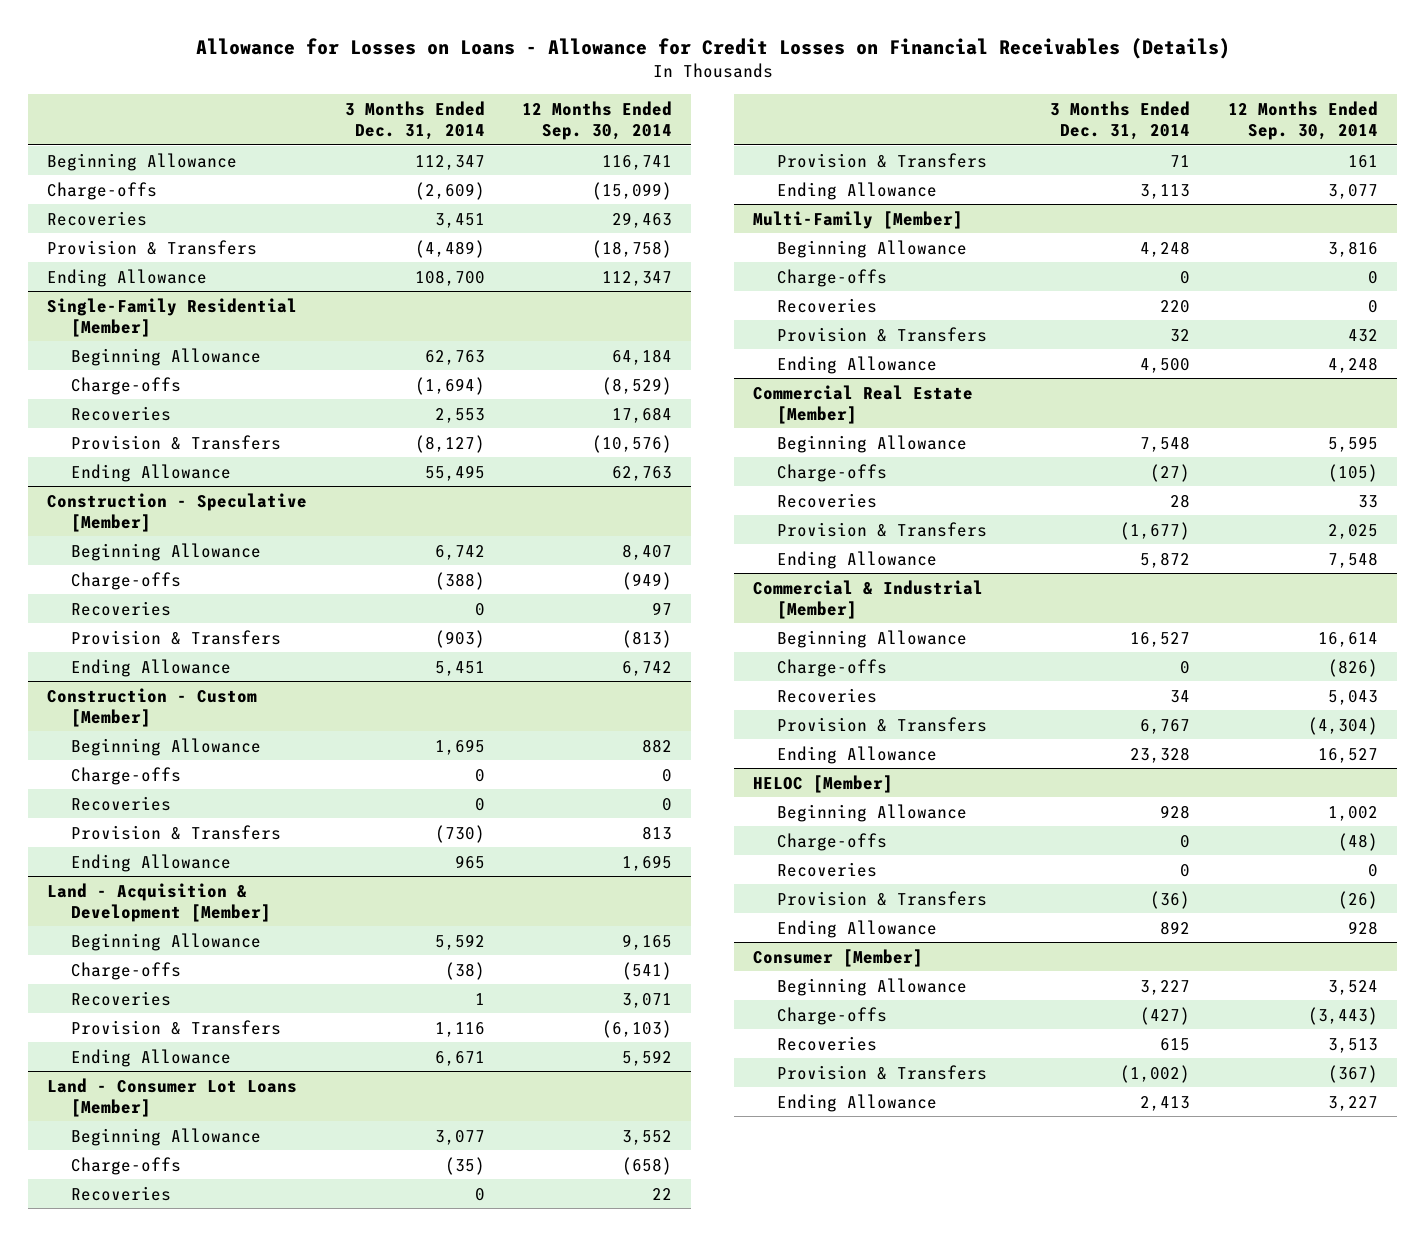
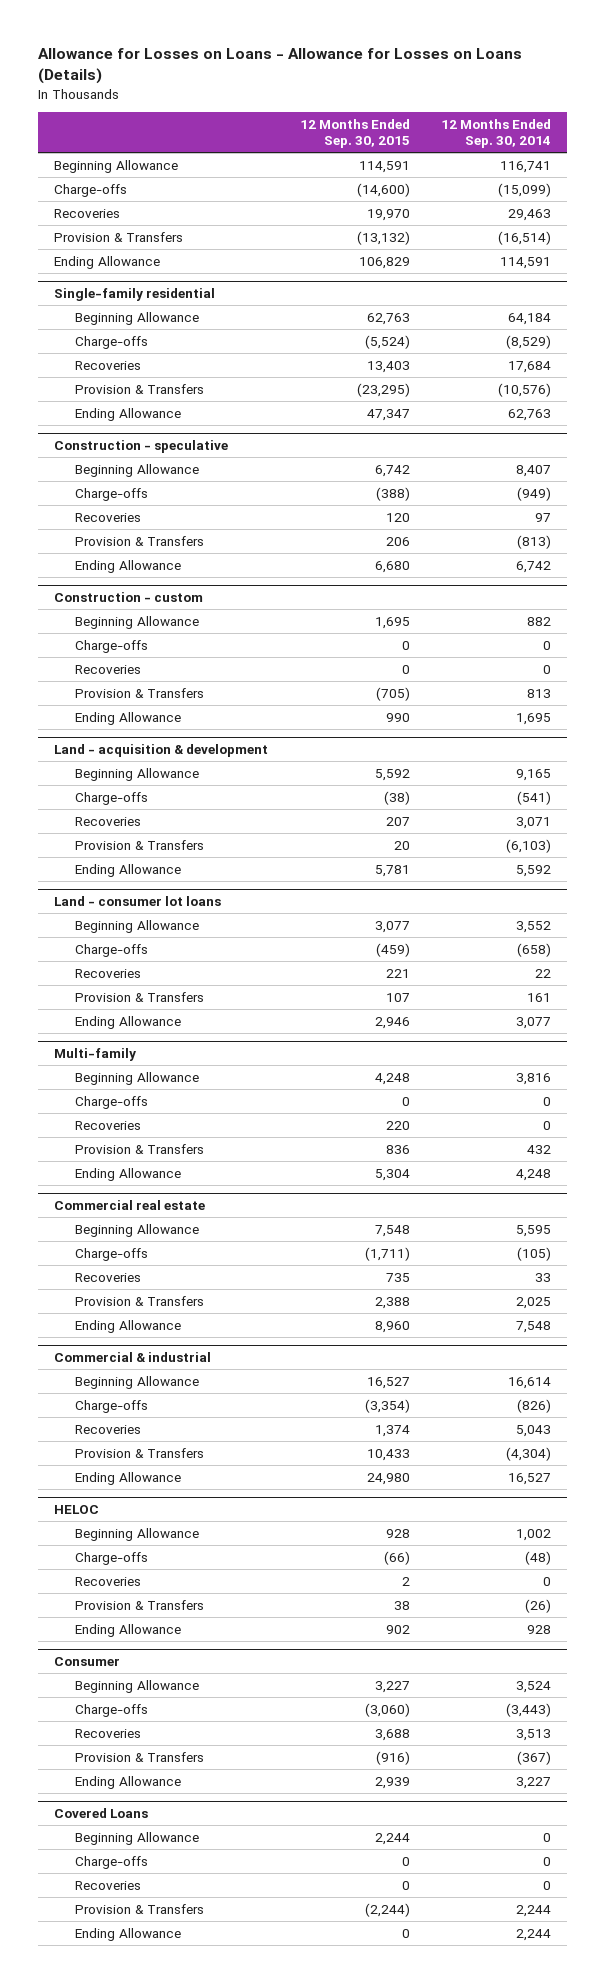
- Allowance for Losses on Loans - Allowance for Credit Losses on Financial Receivables (Details)
+ Allowance for Losses on Loans - Allowance for Losses on Loans (Details)
- | 3 Months Ended Dec. 31, 2014 | 12 Months Ended Sep. 30, 2014
+ | 12 Months Ended Sep. 30, 2015 | 12 Months Ended Sep. 30, 2014
- Provision & Transfers | (4,489) | (18,758)
- Ending Allowance | 108,700 | 112,347
- Single-Family Residential [Member]
+ Provision & Transfers | (13,132) | (16,514)
+ Ending Allowance | 106,829 | 114,591
+ Single-family residential
- Construction - Speculative [Member]
+ Construction - speculative
- Construction - Custom [Member]
+ Construction - custom
- Land - Acquisition & Development [Member]
+ Land - acquisition & development
- Land - Consumer Lot Loans [Member]
+ Land - consumer lot loans
- Multi-Family [Member]
+ Multi-family
- Commercial Real Estate [Member]
+ Commercial real estate
- Commercial & Industrial [Member]
+ Commercial & industrial
- HELOC [Member]
+ HELOC
- Consumer [Member]
+ Consumer
+ Covered Loans
+ Beginning Allowance | 2,244 | 0
+ Charge-offs | 0 | 0
+ Recoveries | 0 | 0
+ Provision & Transfers | (2,244) | 2,244
+ Ending Allowance | 0 | 2,244

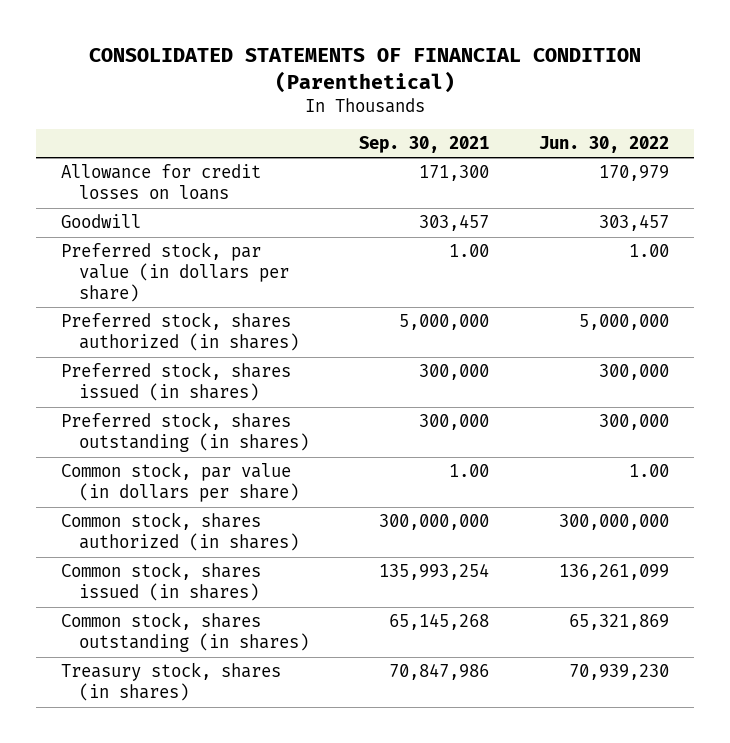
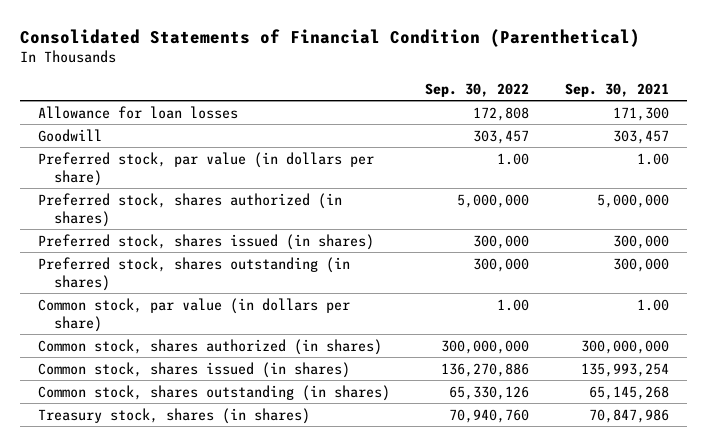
- CONSOLIDATED STATEMENTS OF FINANCIAL CONDITION (Parenthetical)
+ Consolidated Statements of Financial Condition (Parenthetical)
- | Sep. 30, 2021 | Jun. 30, 2022
+ | Sep. 30, 2022 | Sep. 30, 2021
- Allowance for credit losses on loans | 171,300 | 170,979
+ Allowance for loan losses | 172,808 | 171,300

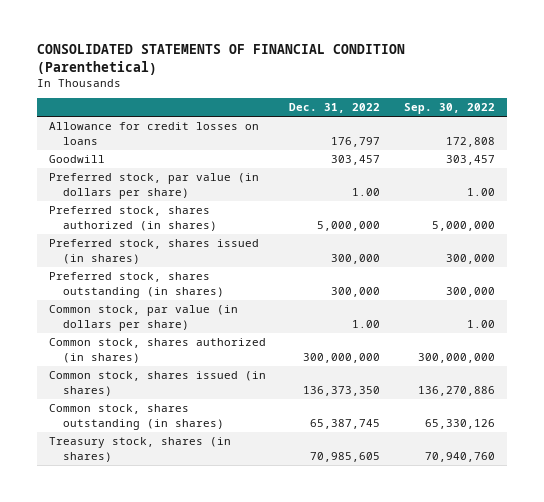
- Consolidated Statements of Financial Condition (Parenthetical)
+ CONSOLIDATED STATEMENTS OF FINANCIAL CONDITION (Parenthetical)
- | Sep. 30, 2022 | Sep. 30, 2021
+ | Dec. 31, 2022 | Sep. 30, 2022
- Allowance for loan losses | 172,808 | 171,300
+ Allowance for credit losses on loans | 176,797 | 172,808

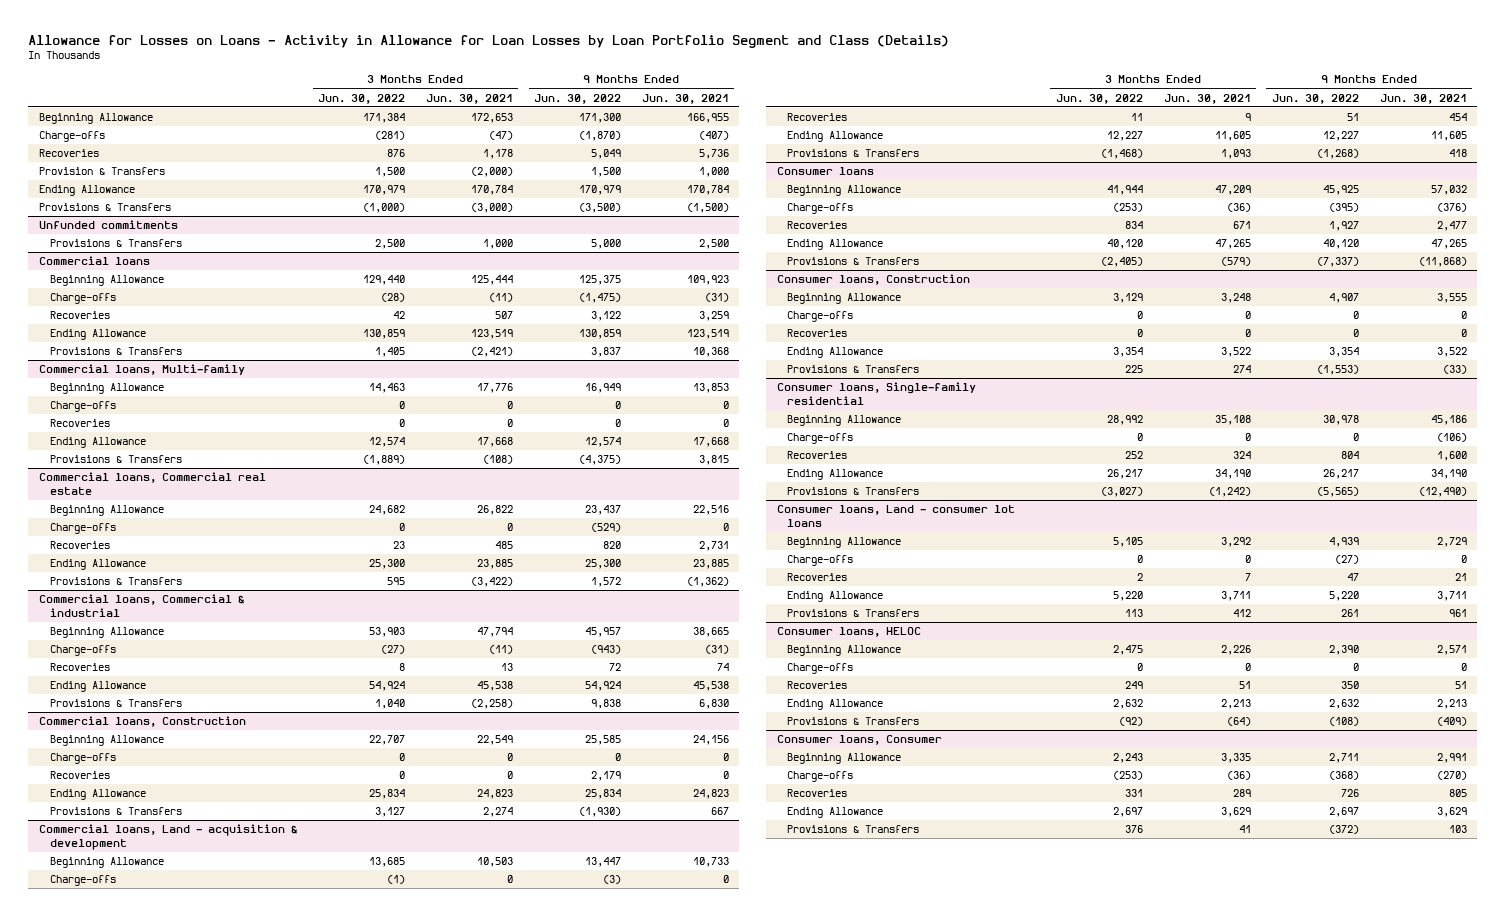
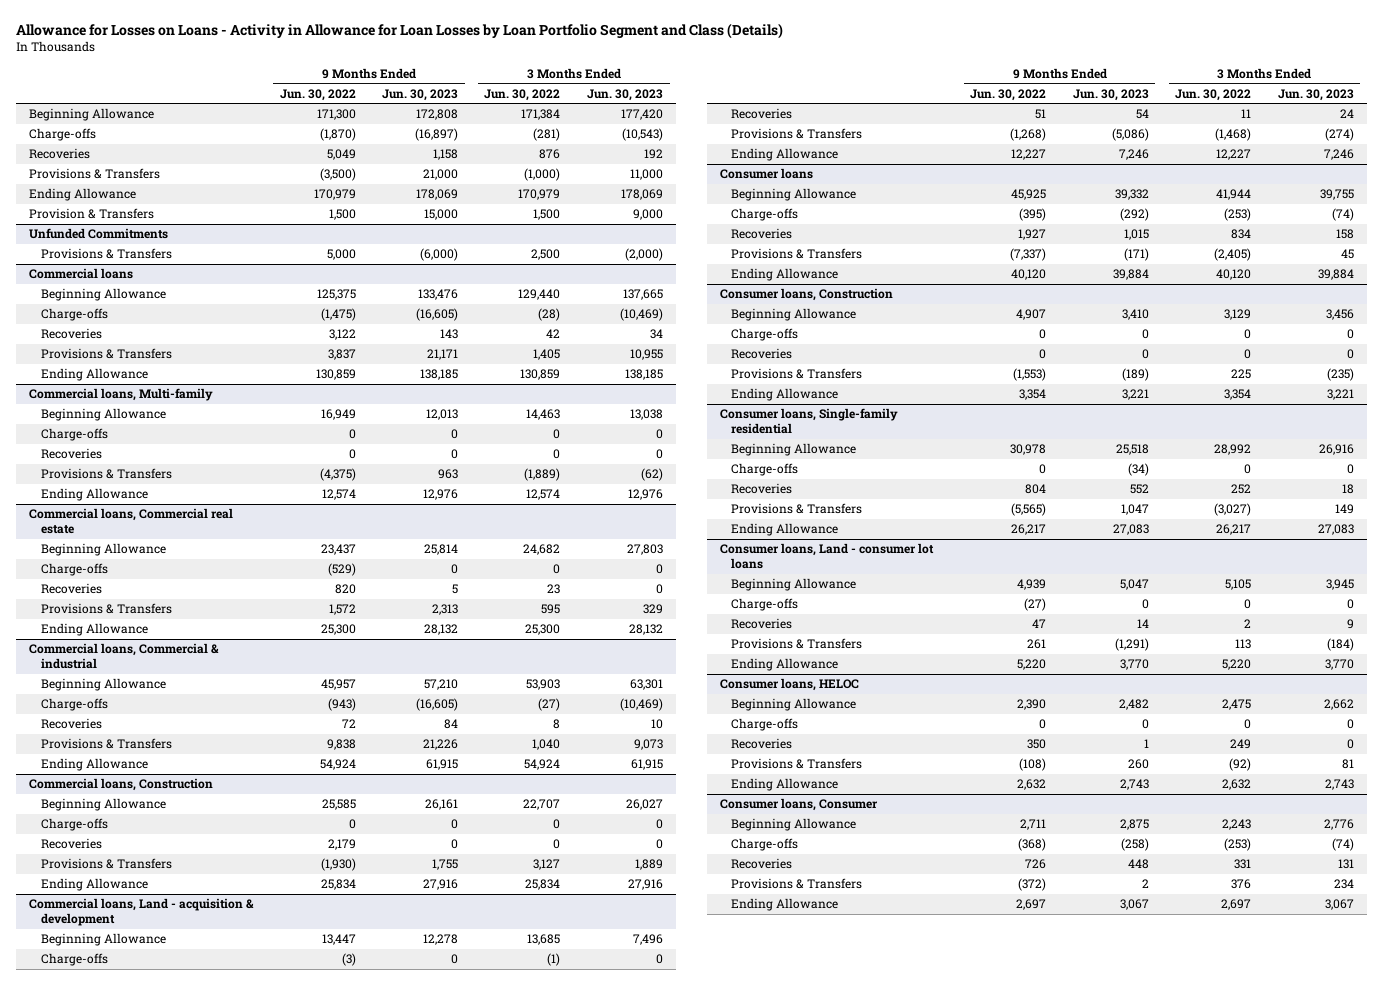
- | 3 Months Ended Jun. 30, 2022 | 3 Months Ended Jun. 30, 2021 | 9 Months Ended Jun. 30, 2022 | 9 Months Ended Jun. 30, 2021
+ | 9 Months Ended Jun. 30, 2022 | 9 Months Ended Jun. 30, 2023 | 3 Months Ended Jun. 30, 2022 | 3 Months Ended Jun. 30, 2023
- Unfunded commitments
moved down: Ending Allowance | 170,979 | 178,069 | 170,979 | 178,069
moved down: Provision & Transfers | 1,500 | 15,000 | 1,500 | 9,000
+ Unfunded Commitments
@ Commercial loans
moved down: Ending Allowance | 130,859 | 138,185 | 130,859 | 138,185
@ Commercial loans, Multi-family
moved down: Ending Allowance | 12,574 | 12,976 | 12,574 | 12,976
@ Commercial loans, Commercial real estate
moved down: Ending Allowance | 25,300 | 28,132 | 25,300 | 28,132
@ Commercial loans, Commercial & industrial
moved down: Ending Allowance | 54,924 | 61,915 | 54,924 | 61,915
@ Commercial loans, Construction
moved down: Ending Allowance | 25,834 | 27,916 | 25,834 | 27,916
@ Commercial loans, Land - acquisition & development
moved down: Ending Allowance | 12,227 | 7,246 | 12,227 | 7,246
@ Consumer loans
moved down: Ending Allowance | 40,120 | 39,884 | 40,120 | 39,884
@ Consumer loans, Construction
moved down: Ending Allowance | 3,354 | 3,221 | 3,354 | 3,221
@ Consumer loans, Single-family residential
moved down: Ending Allowance | 26,217 | 27,083 | 26,217 | 27,083
@ Consumer loans, Land - consumer lot loans
moved down: Ending Allowance | 5,220 | 3,770 | 5,220 | 3,770
@ Consumer loans, HELOC
moved down: Ending Allowance | 2,632 | 2,743 | 2,632 | 2,743
@ Consumer loans, Consumer
moved down: Ending Allowance | 2,697 | 3,067 | 2,697 | 3,067

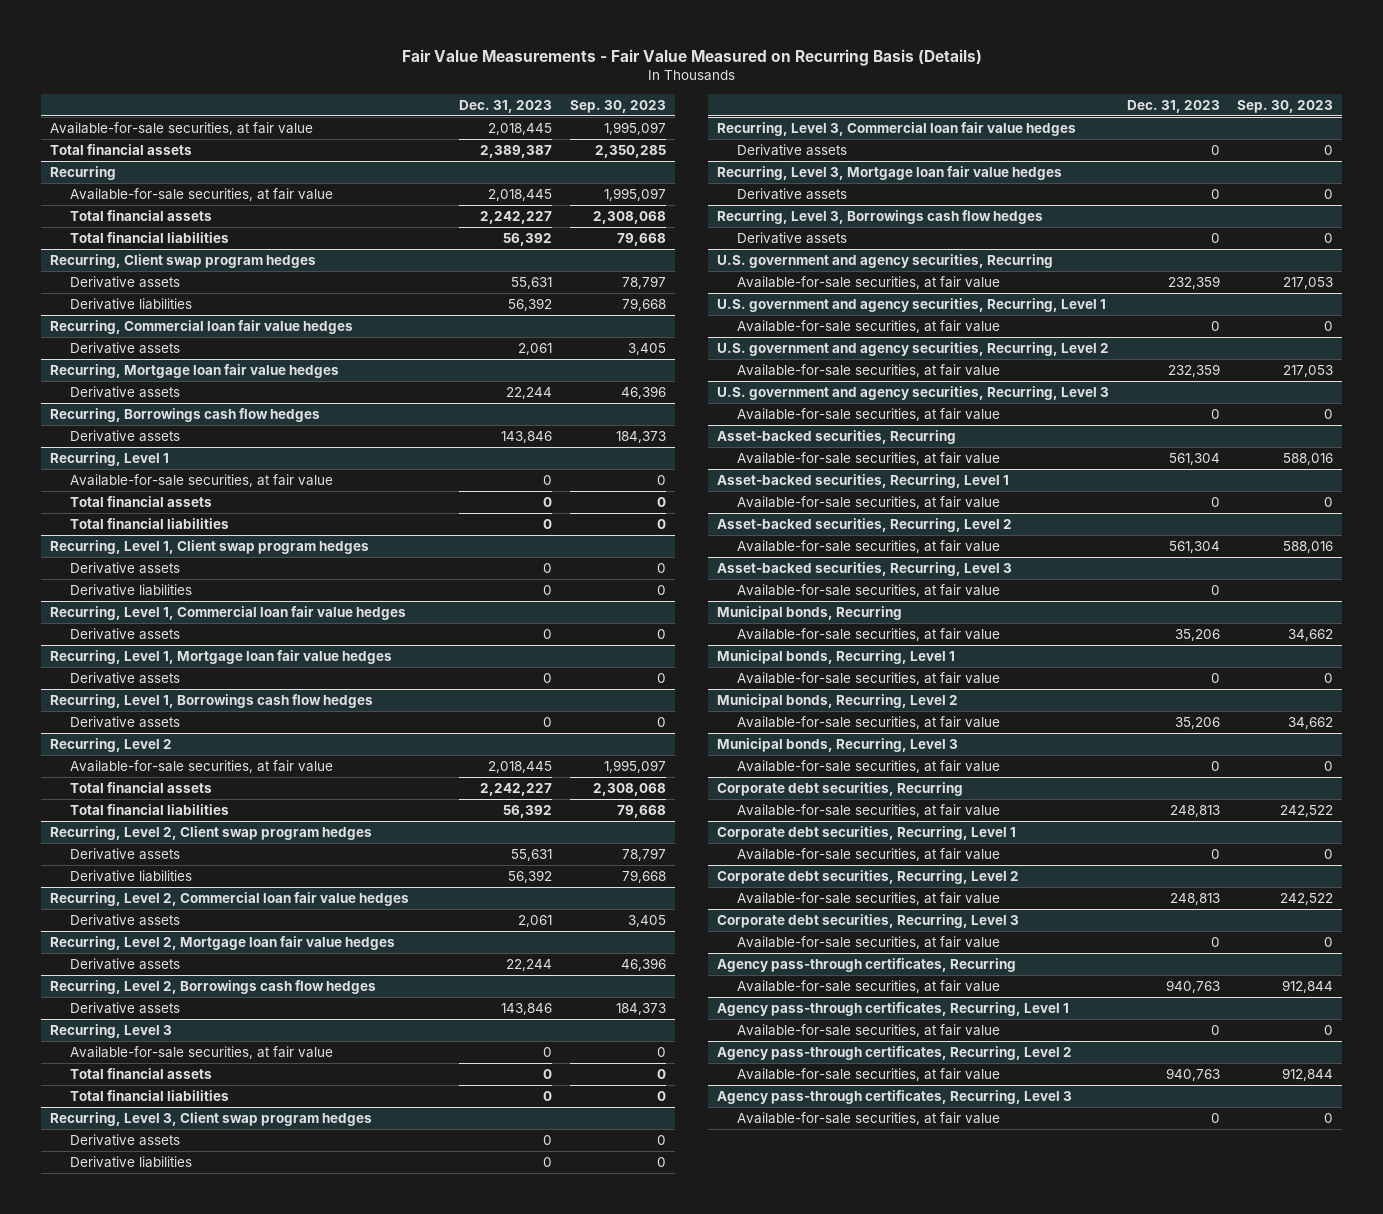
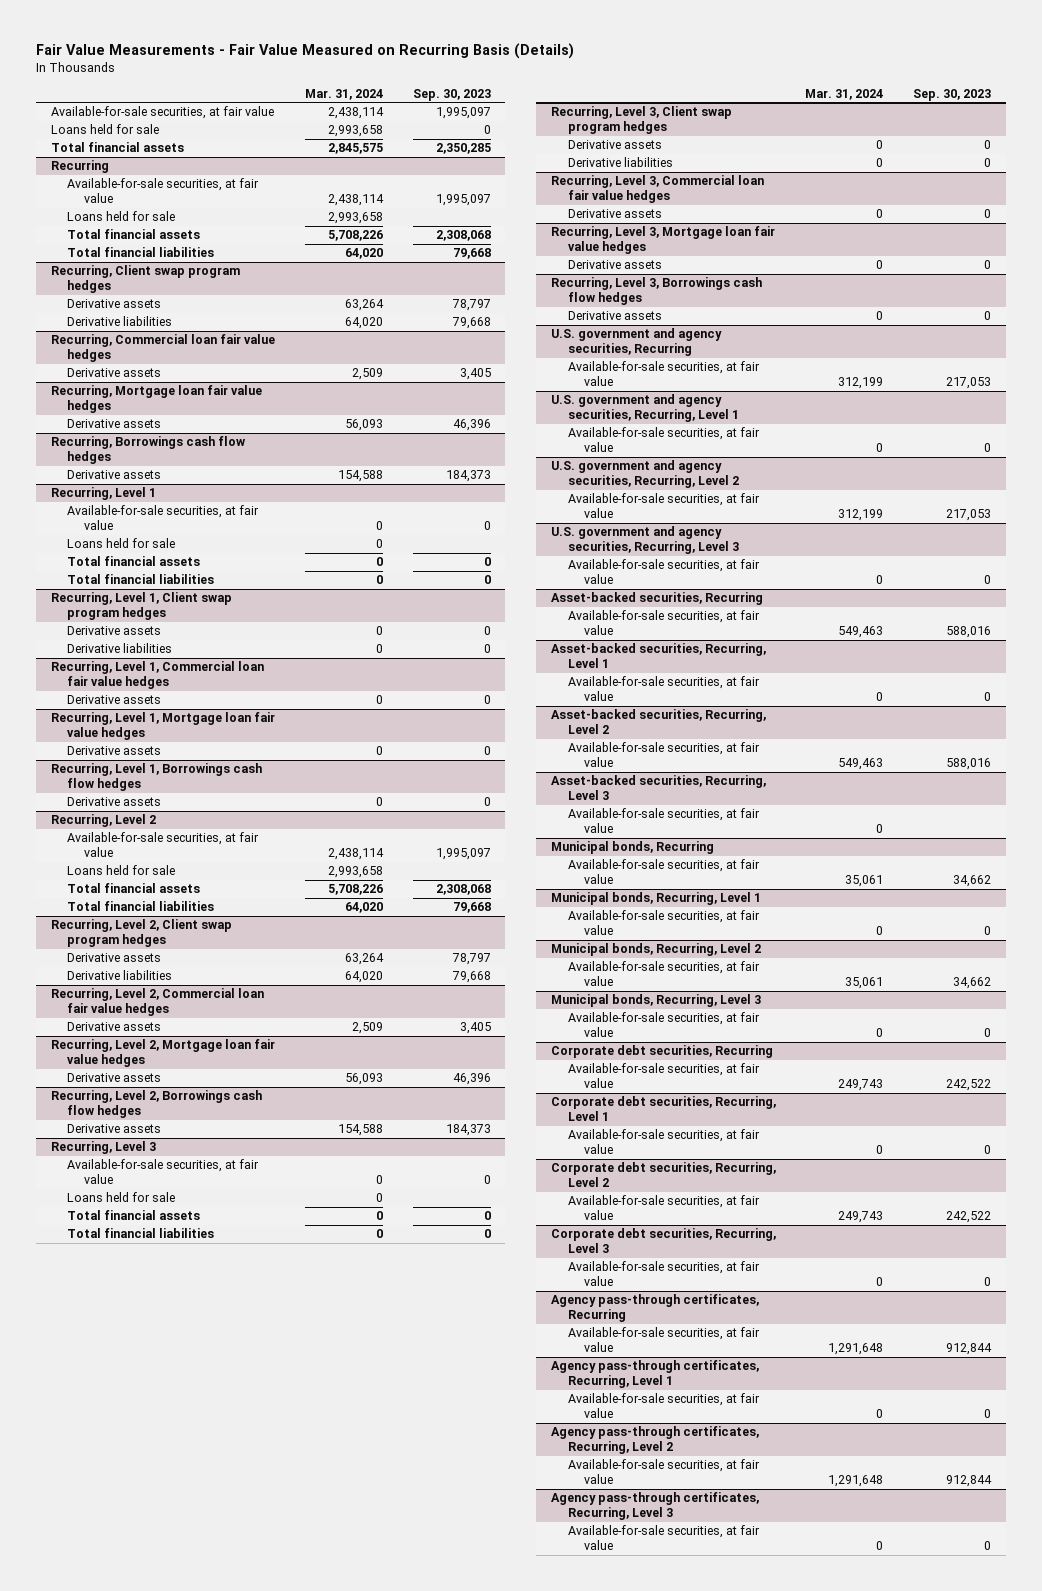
- | Dec. 31, 2023 | Sep. 30, 2023
+ | Mar. 31, 2024 | Sep. 30, 2023
+ Loans held for sale | 2,993,658 | 0
@ Recurring
+ Loans held for sale | 2,993,658 |
@ Recurring, Level 1
+ Loans held for sale | 0 |
@ Recurring, Level 2
+ Loans held for sale | 2,993,658 |
@ Recurring, Level 3
+ Loans held for sale | 0 |

